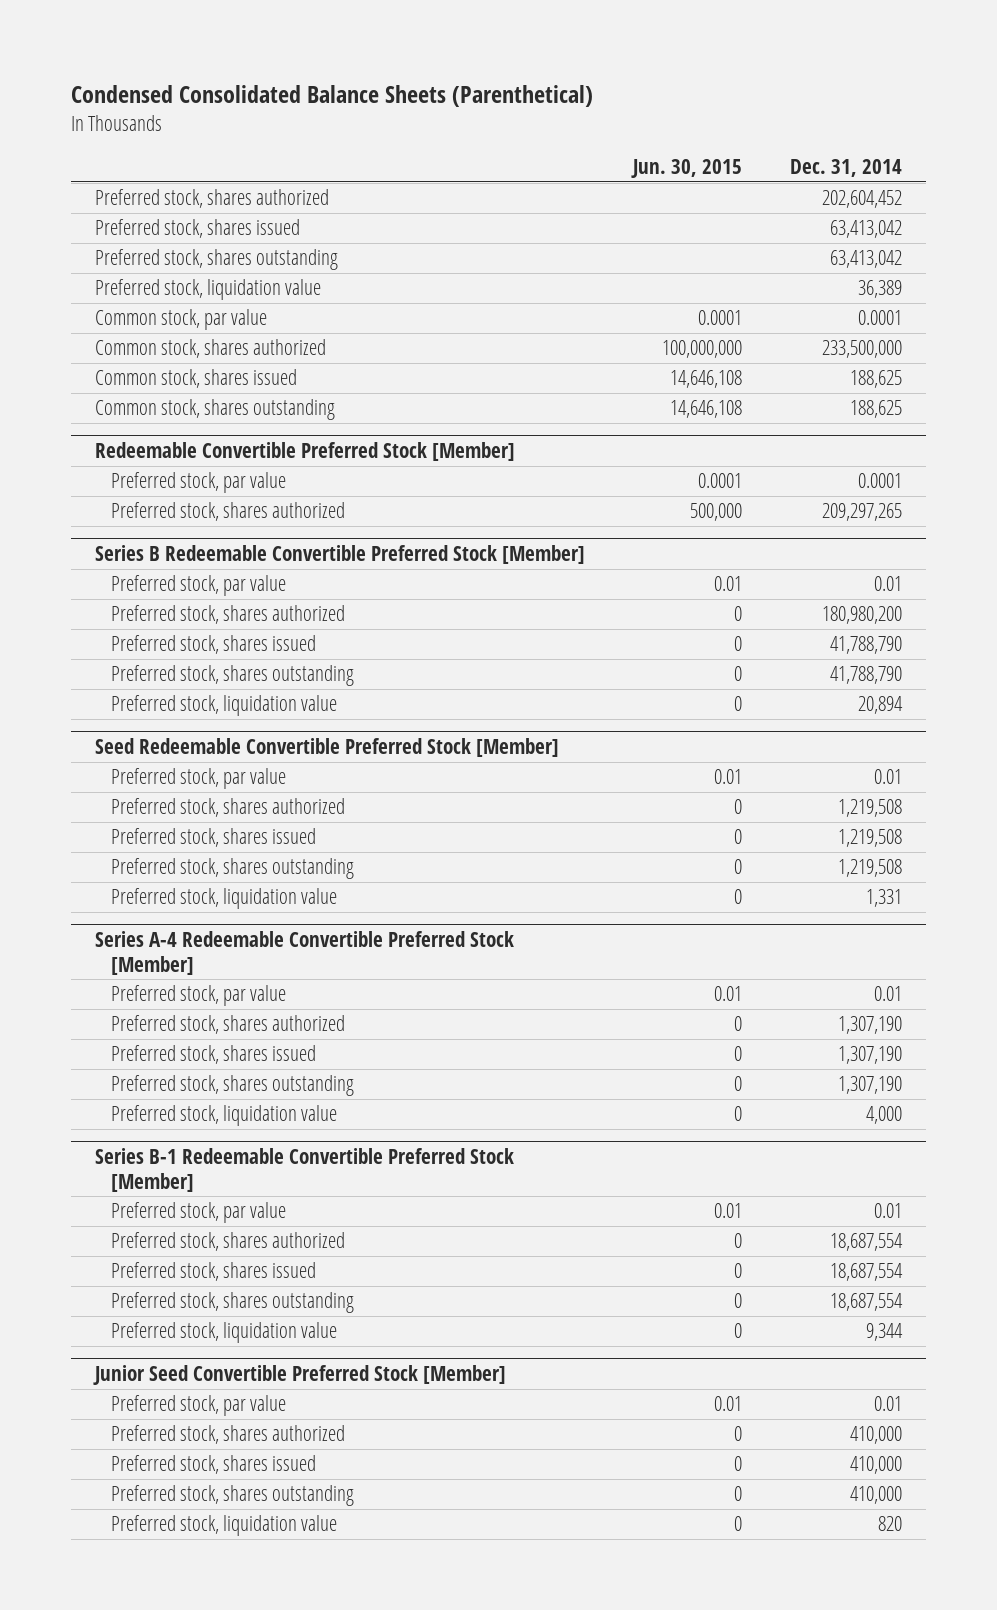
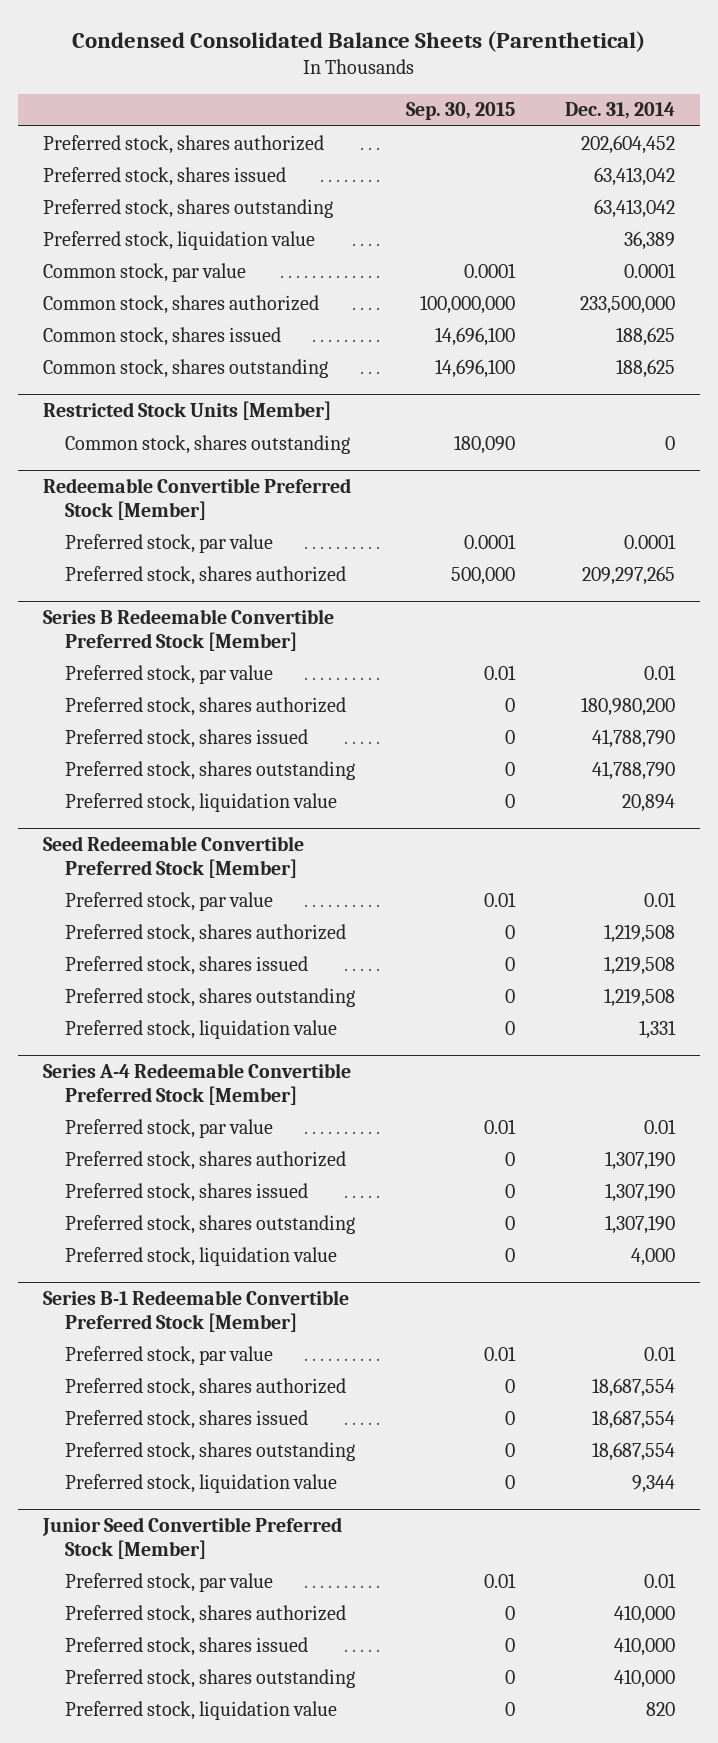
- | Jun. 30, 2015 | Dec. 31, 2014
+ | Sep. 30, 2015 | Dec. 31, 2014
+ Restricted Stock Units [Member]
+ Common stock, shares outstanding | 180,090 | 0

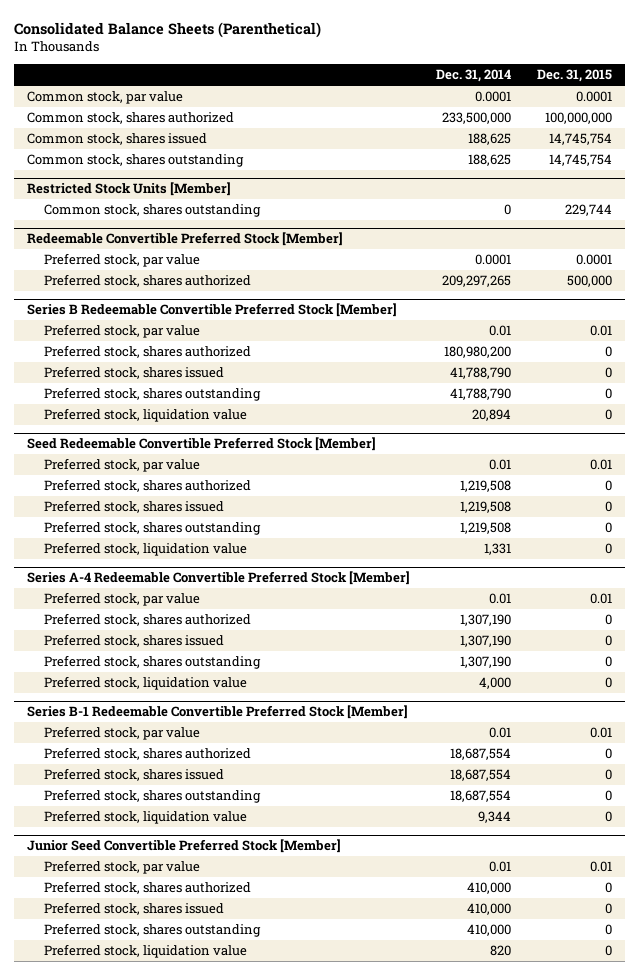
- Condensed Consolidated Balance Sheets (Parenthetical)
+ Consolidated Balance Sheets (Parenthetical)
- | Sep. 30, 2015 | Dec. 31, 2014
+ | Dec. 31, 2014 | Dec. 31, 2015
- Preferred stock, shares authorized | | 202,604,452
- Preferred stock, shares issued | | 63,413,042
- Preferred stock, shares outstanding | | 63,413,042
- Preferred stock, liquidation value | | 36,389

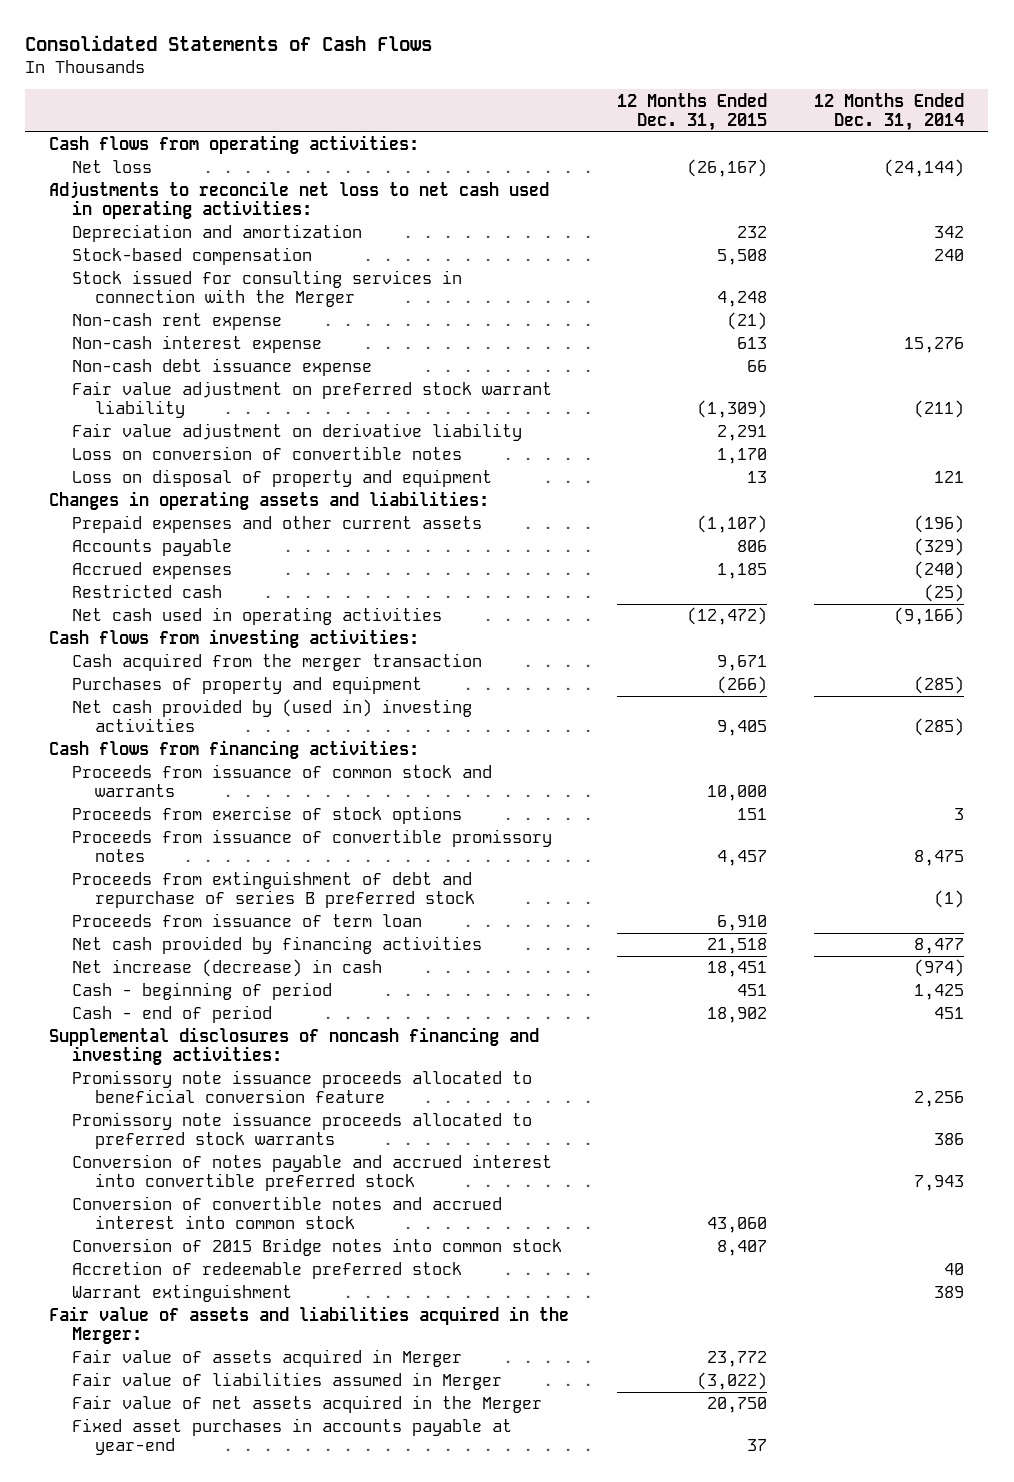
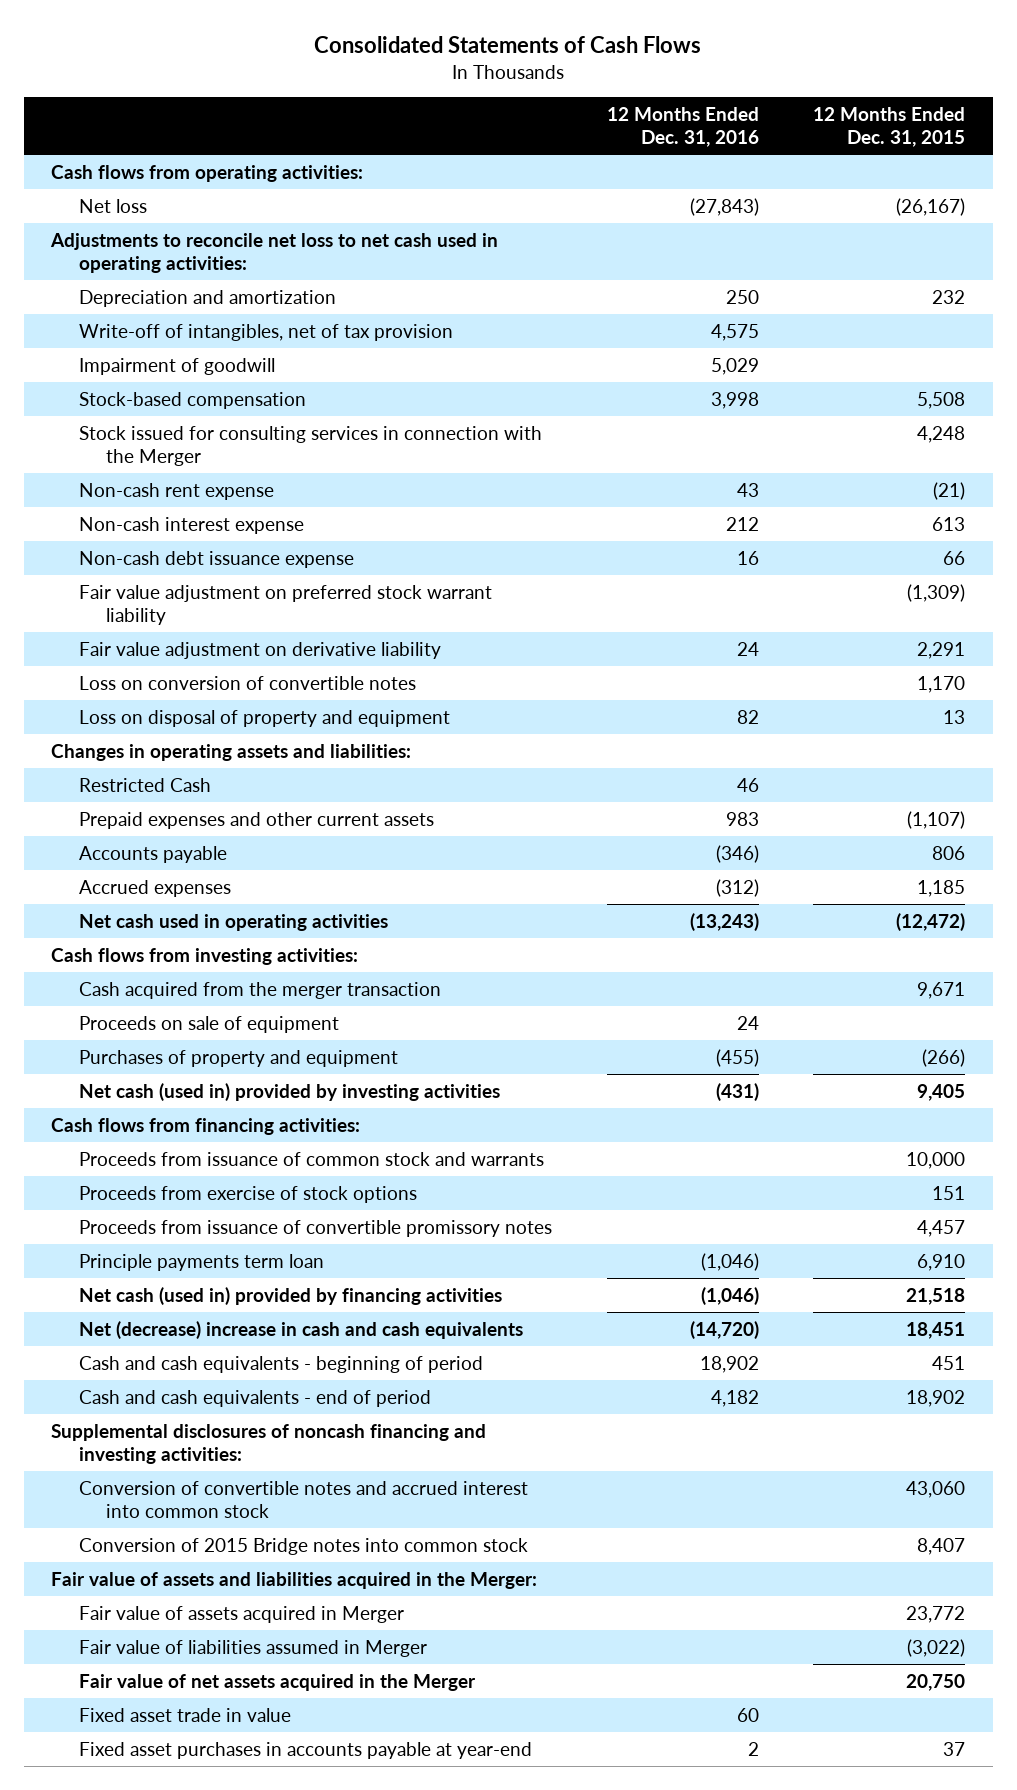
- | 12 Months Ended Dec. 31, 2015 | 12 Months Ended Dec. 31, 2014
+ | 12 Months Ended Dec. 31, 2016 | 12 Months Ended Dec. 31, 2015
+ Write-off of intangibles, net of tax provision | 4,575 |
+ Impairment of goodwill | 5,029 |
+ Restricted Cash | 46 |
- Restricted cash | | (25)
+ Proceeds on sale of equipment | 24 |
- Net cash provided by (used in) investing activities | 9,405 | (285)
+ Net cash (used in) provided by investing activities | (431) | 9,405
- Proceeds from extinguishment of debt and repurchase of series B preferred stock | | (1)
- Proceeds from issuance of term loan | 6,910 |
- Net cash provided by financing activities | 21,518 | 8,477
- Net increase (decrease) in cash | 18,451 | (974)
- Cash - beginning of period | 451 | 1,425
- Cash - end of period | 18,902 | 451
+ Principle payments term loan | (1,046) | 6,910
+ Net cash (used in) provided by financing activities | (1,046) | 21,518
+ Net (decrease) increase in cash and cash equivalents | (14,720) | 18,451
+ Cash and cash equivalents - beginning of period | 18,902 | 451
+ Cash and cash equivalents - end of period | 4,182 | 18,902
- Promissory note issuance proceeds allocated to beneficial conversion feature | | 2,256
- Promissory note issuance proceeds allocated to preferred stock warrants | | 386
- Conversion of notes payable and accrued interest into convertible preferred stock | | 7,943
- Accretion of redeemable preferred stock | | 40
- Warrant extinguishment | | 389
+ Fixed asset trade in value | 60 |

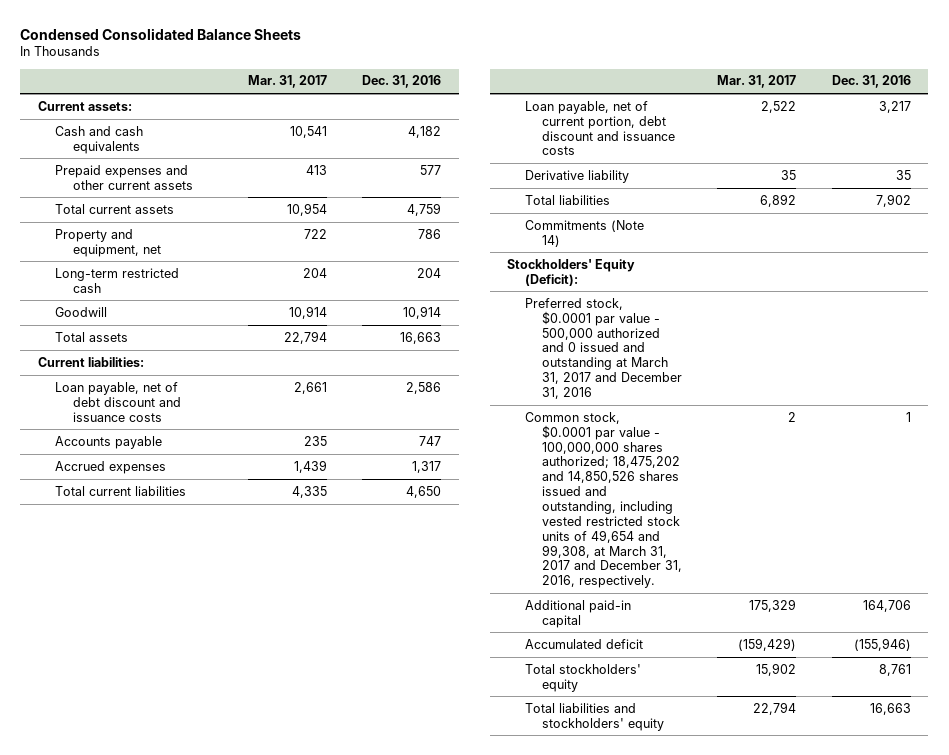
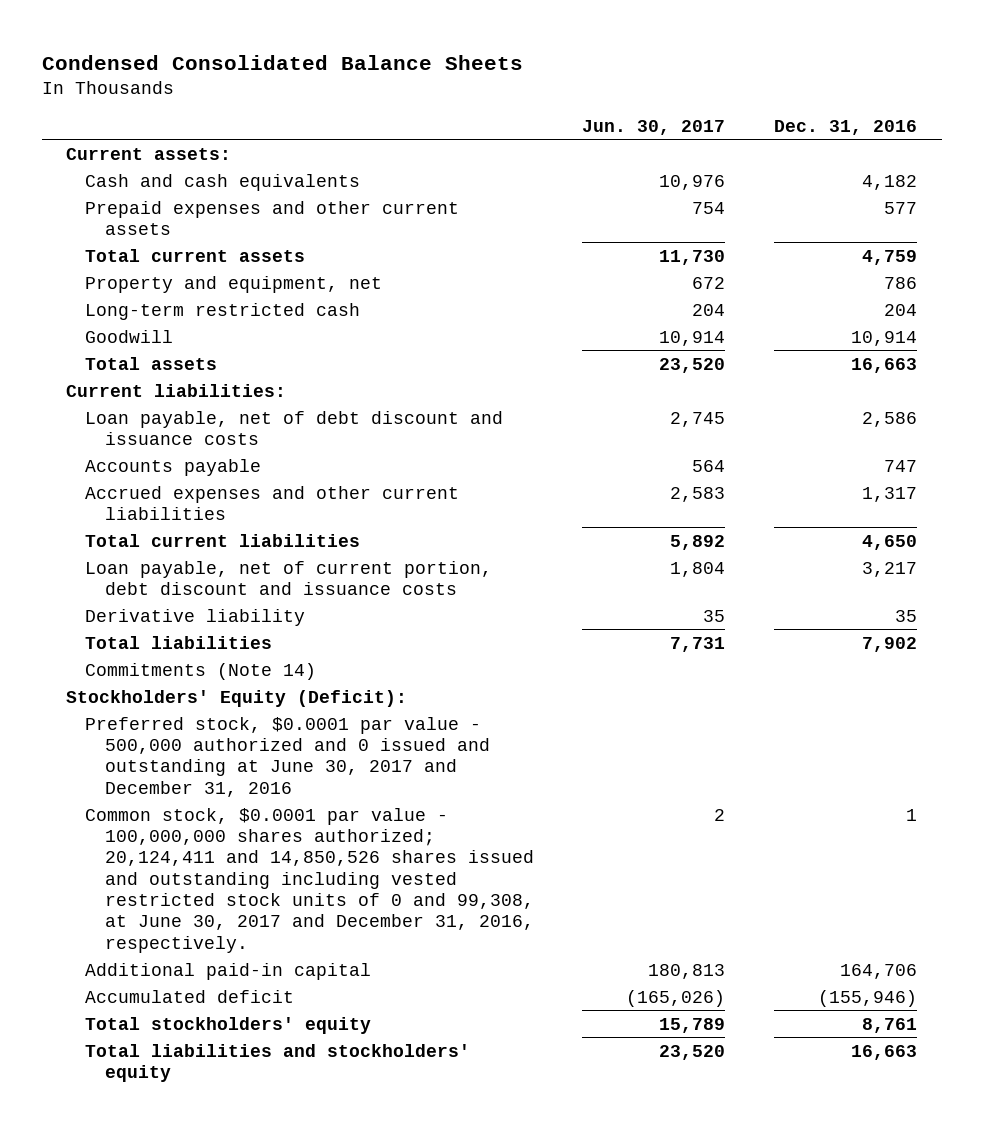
- | Mar. 31, 2017 | Dec. 31, 2016
+ | Jun. 30, 2017 | Dec. 31, 2016
- Accrued expenses | 1,439 | 1,317
+ Accrued expenses and other current liabilities | 2,583 | 1,317
- Preferred stock, $0.0001 par value - 500,000 authorized and 0 issued and outstanding at March 31, 2017 and December 31, 2016
- Common stock, $0.0001 par value - 100,000,000 shares authorized; 18,475,202 and 14,850,526 shares issued and outstanding, including vested restricted stock units of 49,654 and 99,308, at March 31, 2017 and December 31, 2016, respectively. | 2 | 1
+ Preferred stock, $0.0001 par value - 500,000 authorized and 0 issued and outstanding at June 30, 2017 and December 31, 2016
+ Common stock, $0.0001 par value - 100,000,000 shares authorized; 20,124,411 and 14,850,526 shares issued and outstanding including vested restricted stock units of 0 and 99,308, at June 30, 2017 and December 31, 2016, respectively. | 2 | 1

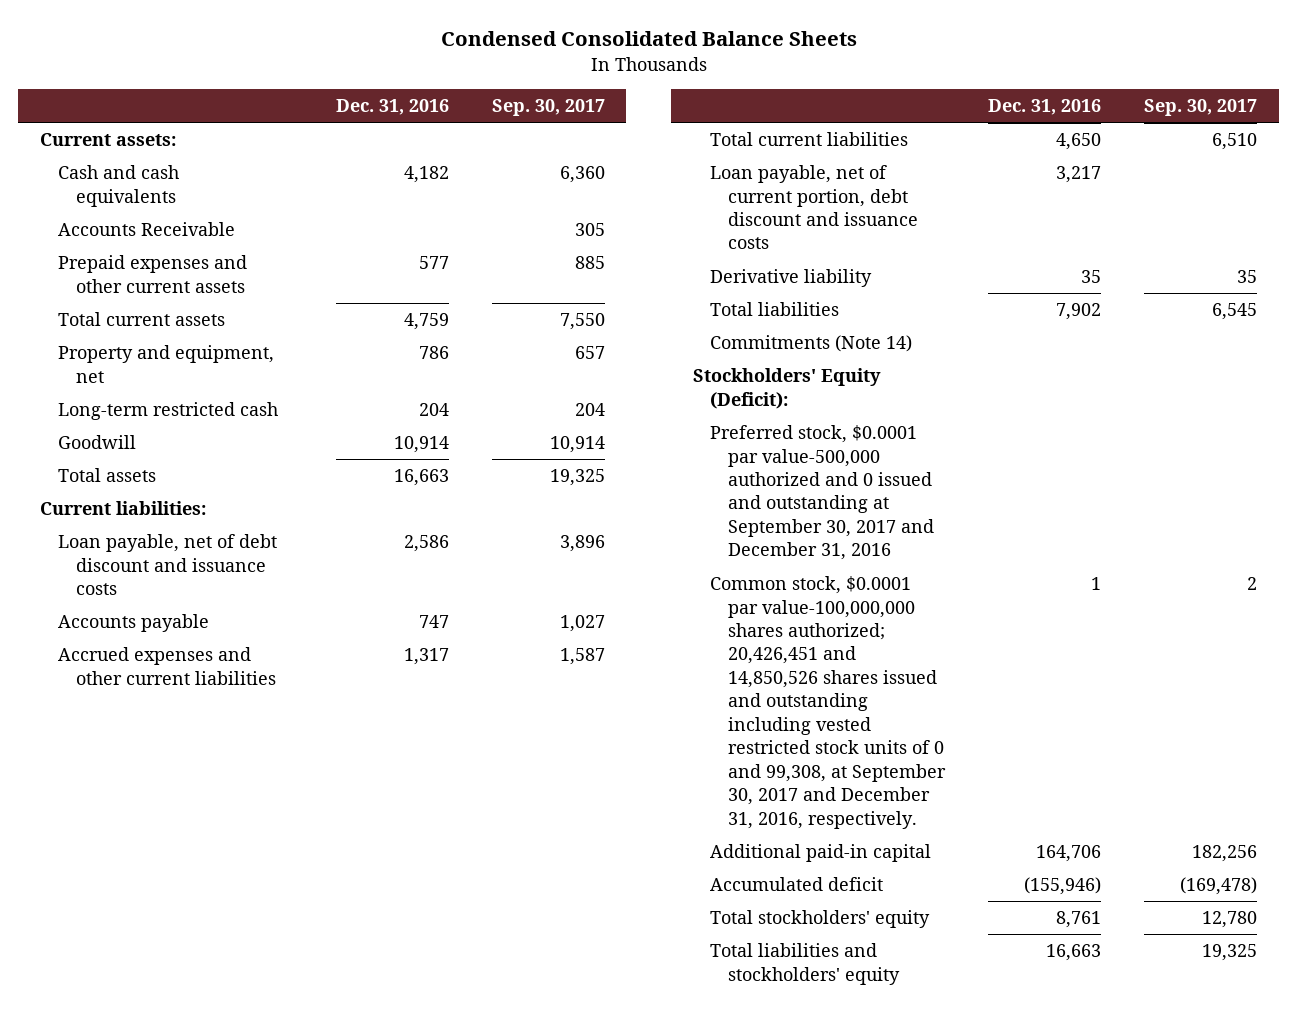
- | Jun. 30, 2017 | Dec. 31, 2016
+ | Dec. 31, 2016 | Sep. 30, 2017
+ Accounts Receivable | | 305
- Preferred stock, $0.0001 par value - 500,000 authorized and 0 issued and outstanding at June 30, 2017 and December 31, 2016
- Common stock, $0.0001 par value - 100,000,000 shares authorized; 20,124,411 and 14,850,526 shares issued and outstanding including vested restricted stock units of 0 and 99,308, at June 30, 2017 and December 31, 2016, respectively. | 2 | 1
+ Preferred stock, $0.0001 par value-500,000 authorized and 0 issued and outstanding at September 30, 2017 and December 31, 2016
+ Common stock, $0.0001 par value-100,000,000 shares authorized; 20,426,451 and 14,850,526 shares issued and outstanding including vested restricted stock units of 0 and 99,308, at September 30, 2017 and December 31, 2016, respectively. | 1 | 2

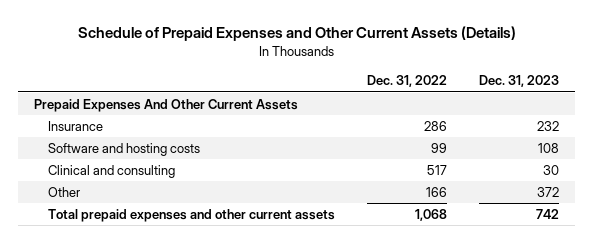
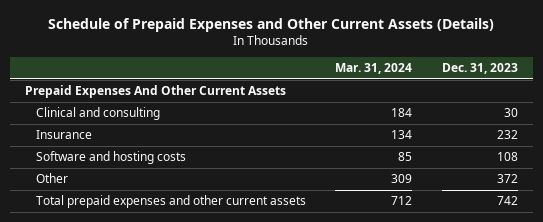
- | Dec. 31, 2022 | Dec. 31, 2023
+ | Mar. 31, 2024 | Dec. 31, 2023
moved up: Clinical and consulting | 184 | 30

